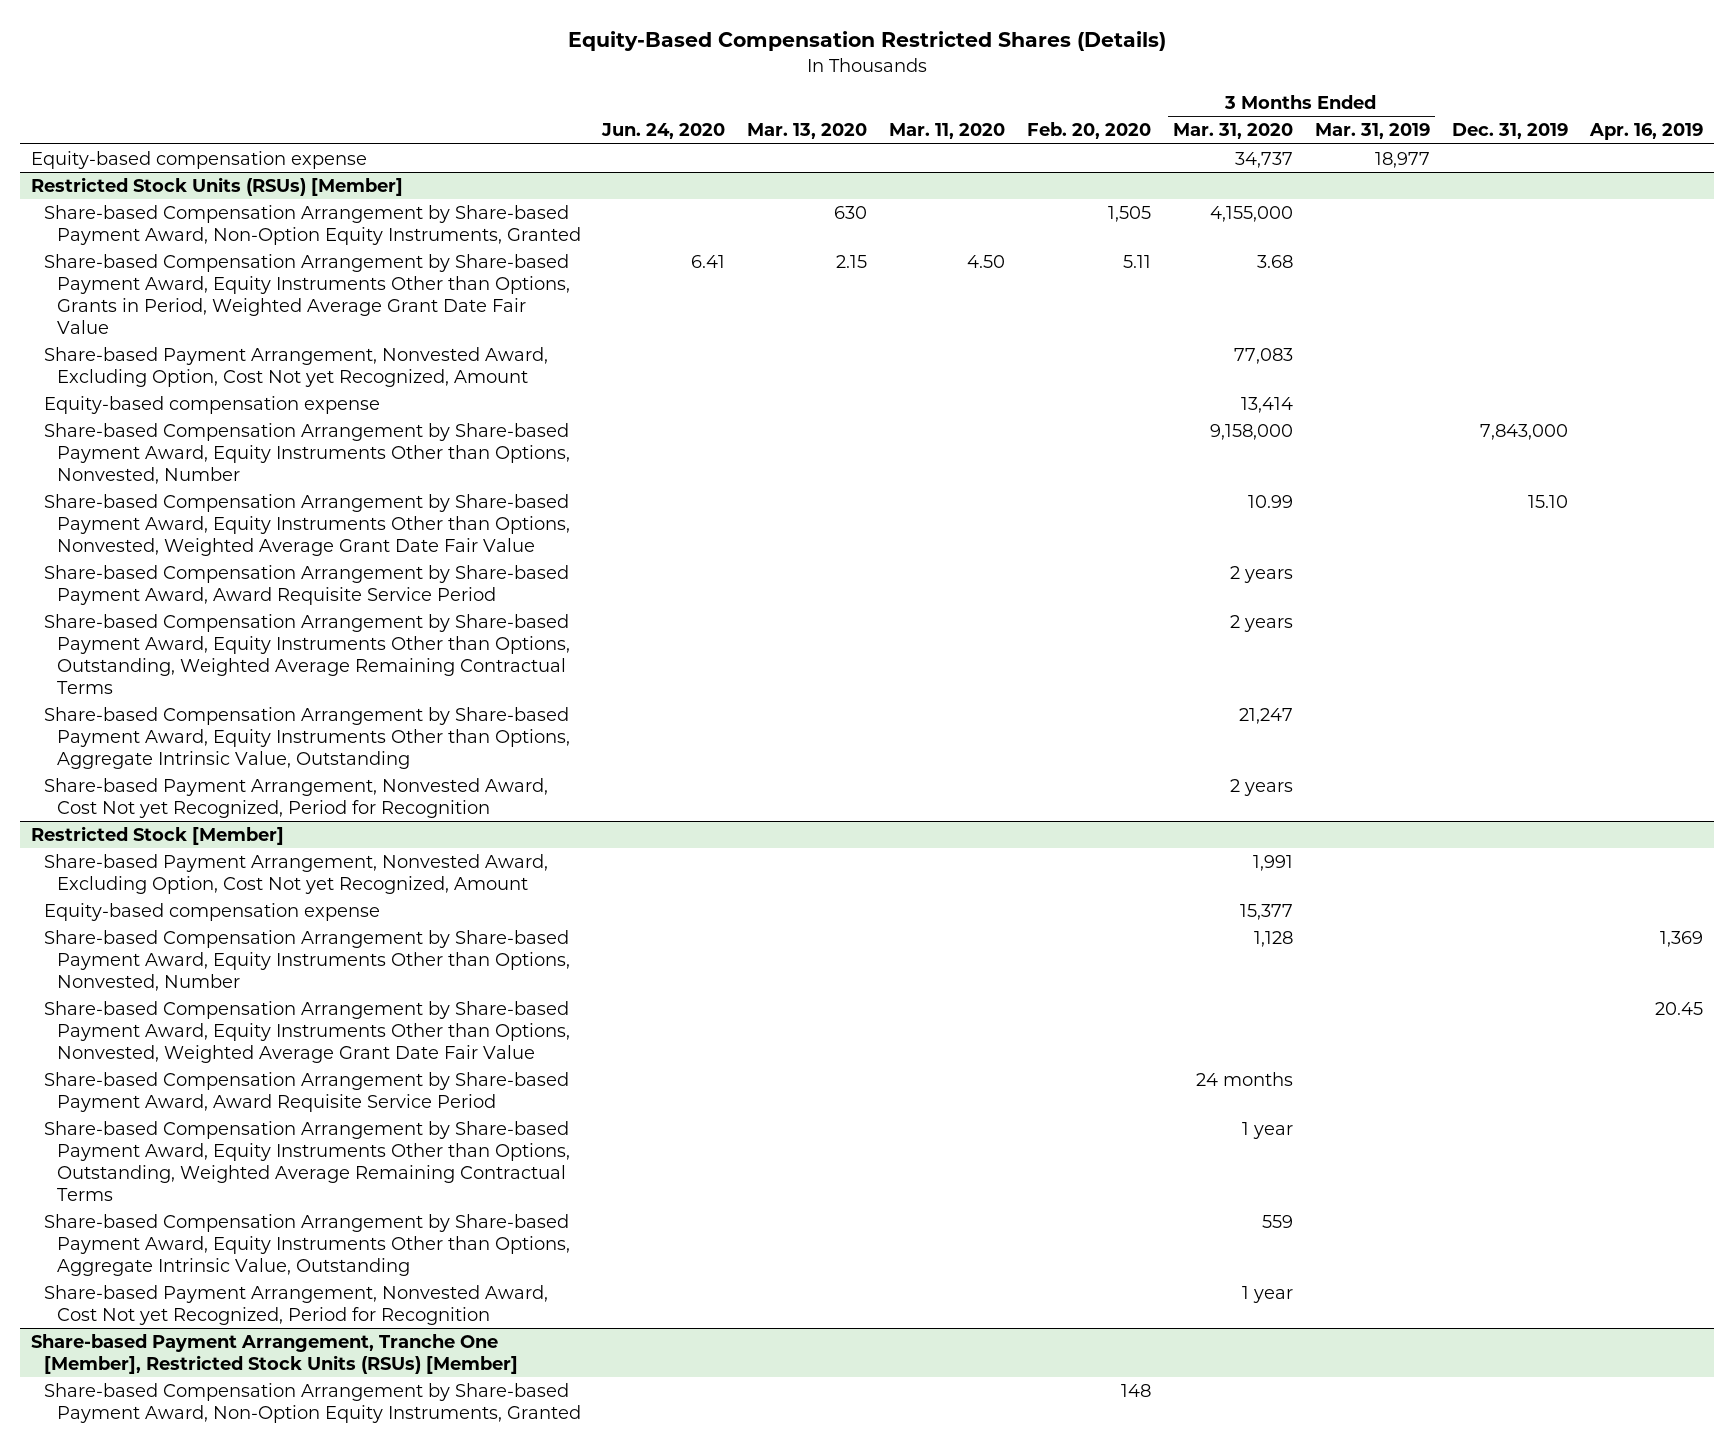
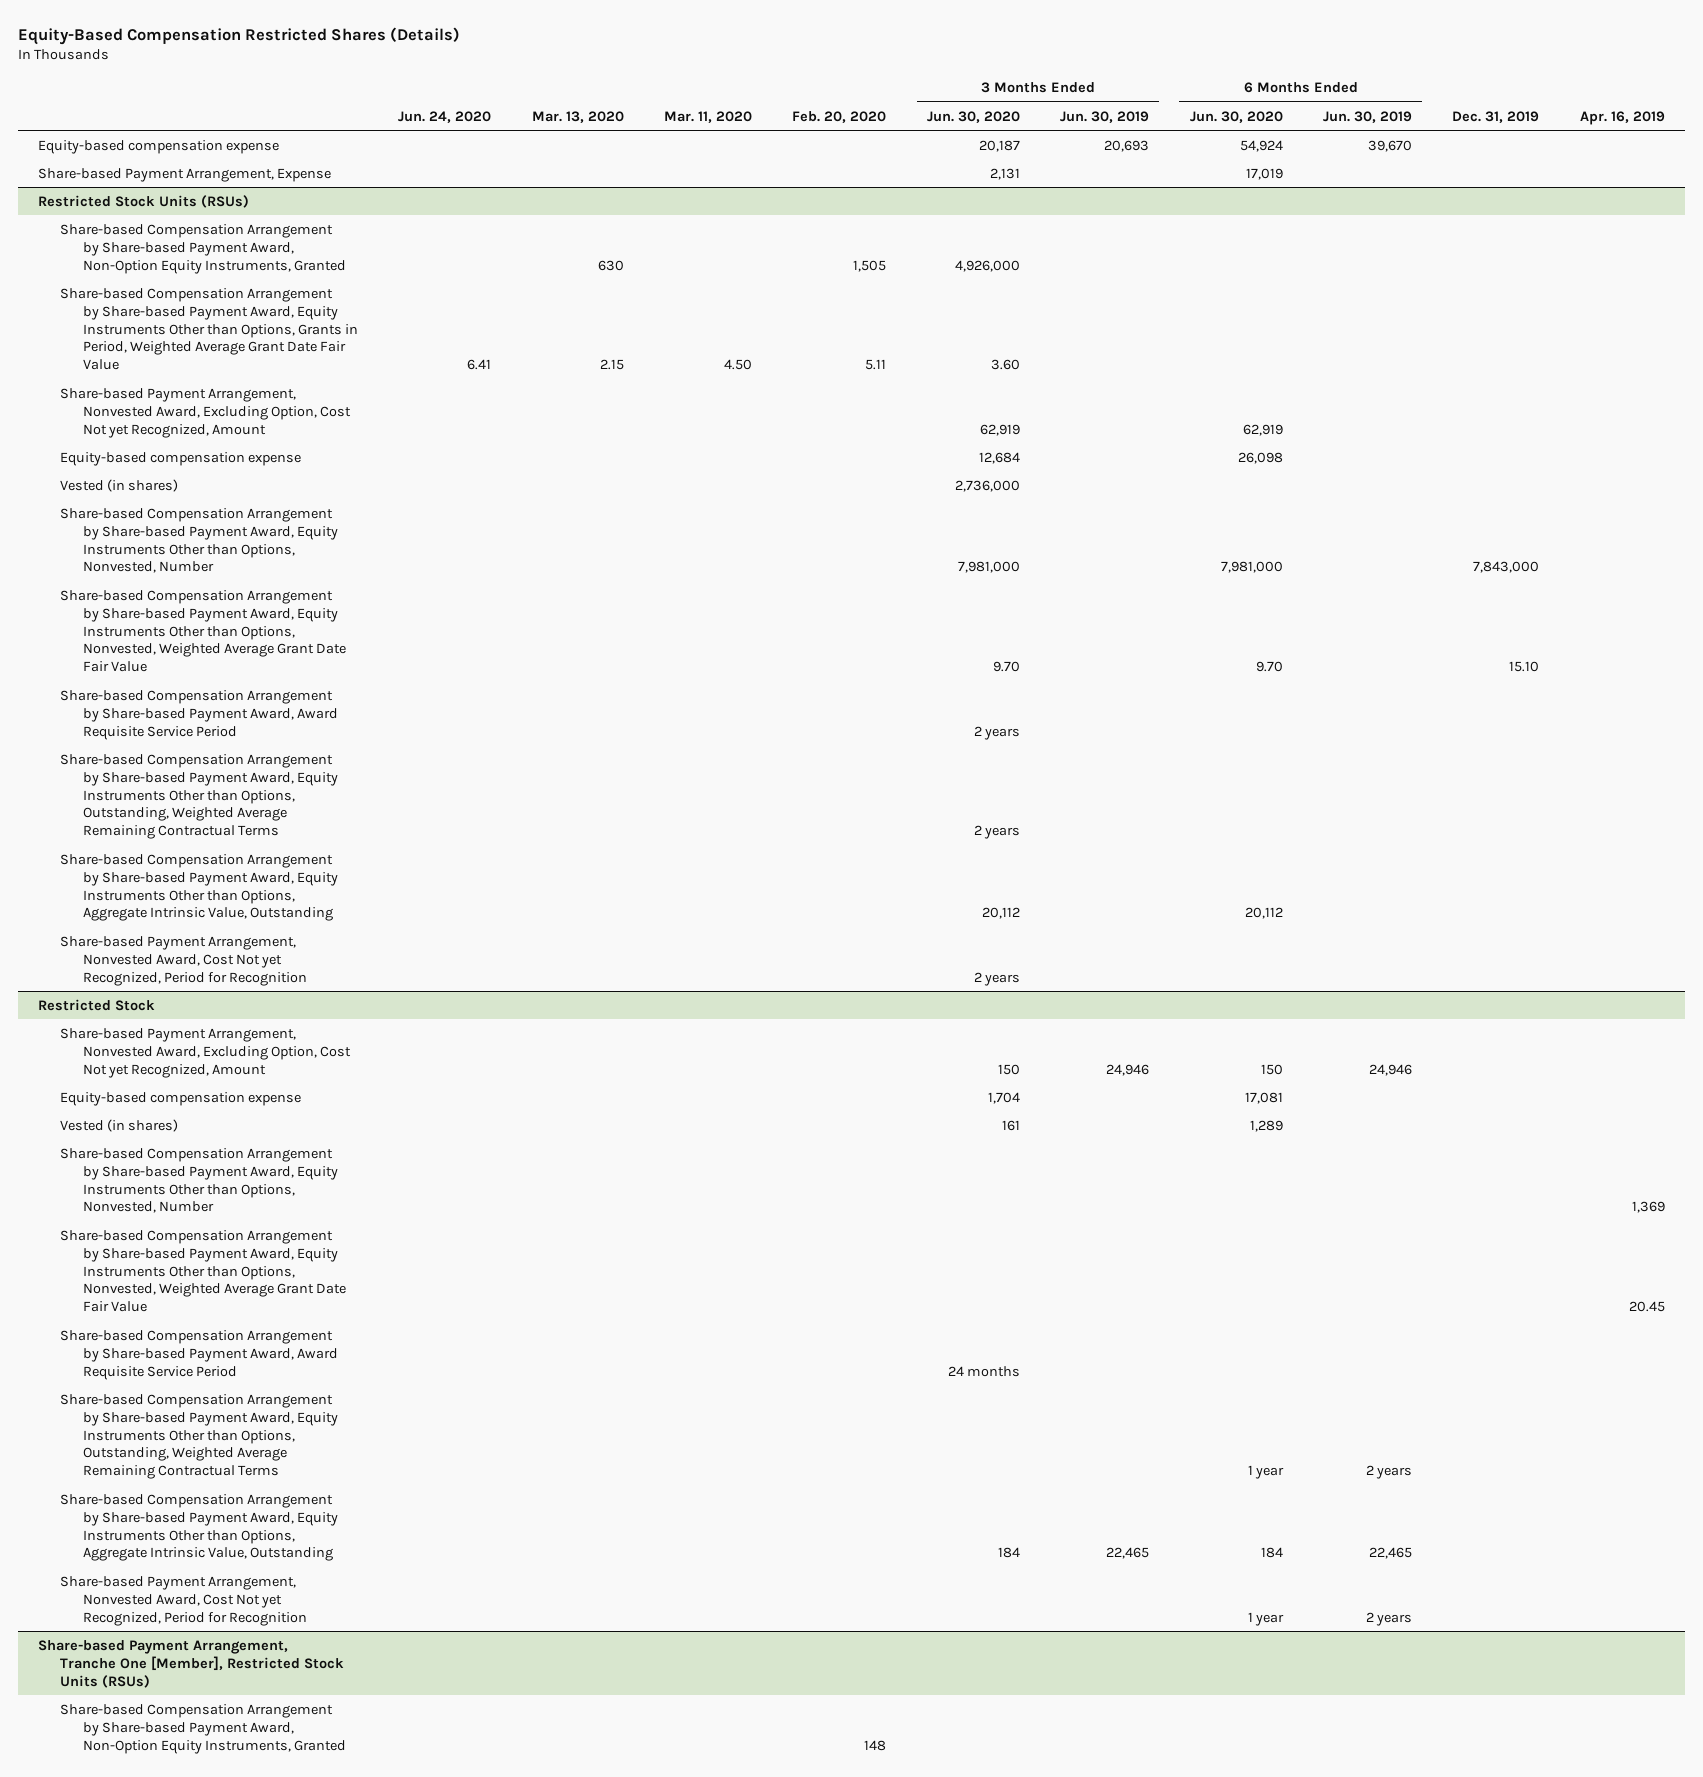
- | Jun. 24, 2020 | Mar. 13, 2020 | Mar. 11, 2020 | Feb. 20, 2020 | 3 Months Ended Mar. 31, 2020 | 3 Months Ended Mar. 31, 2019 | Dec. 31, 2019 | Apr. 16, 2019
+ | Jun. 24, 2020 | Mar. 13, 2020 | Mar. 11, 2020 | Feb. 20, 2020 | 3 Months Ended Jun. 30, 2020 | 3 Months Ended Jun. 30, 2019 | 6 Months Ended Jun. 30, 2020 | 6 Months Ended Jun. 30, 2019 | Dec. 31, 2019 | Apr. 16, 2019
- Restricted Stock Units (RSUs) [Member]
+ Share-based Payment Arrangement, Expense | | | | | 2,131 | | 17,019 | | |
+ Restricted Stock Units (RSUs)
+ Vested (in shares) | | | | | 2,736,000 | | | | |
- Restricted Stock [Member]
+ Restricted Stock
+ Vested (in shares) | | | | | 161 | | 1,289 | | |
- Share-based Payment Arrangement, Tranche One [Member], Restricted Stock Units (RSUs) [Member]
+ Share-based Payment Arrangement, Tranche One [Member], Restricted Stock Units (RSUs)

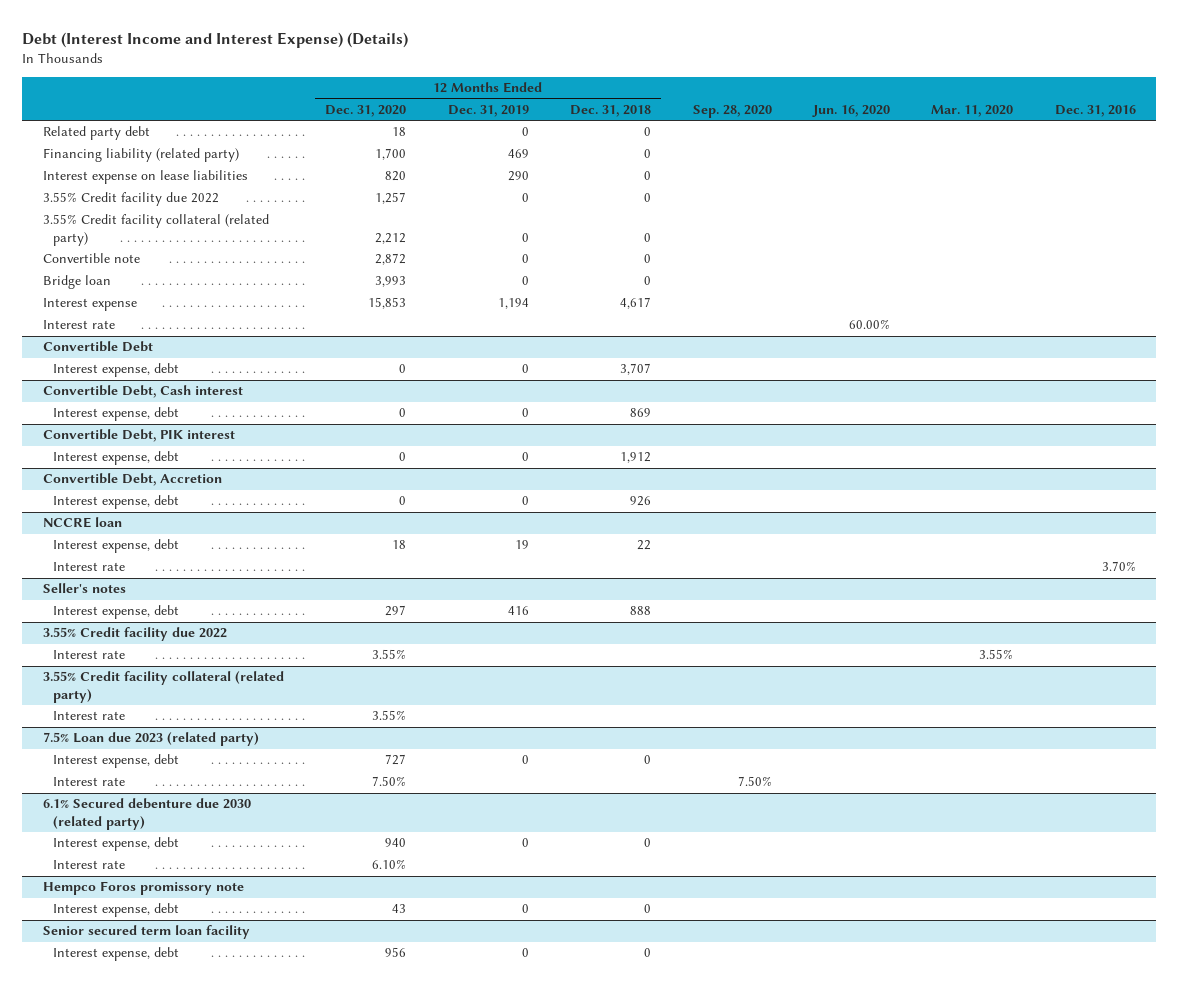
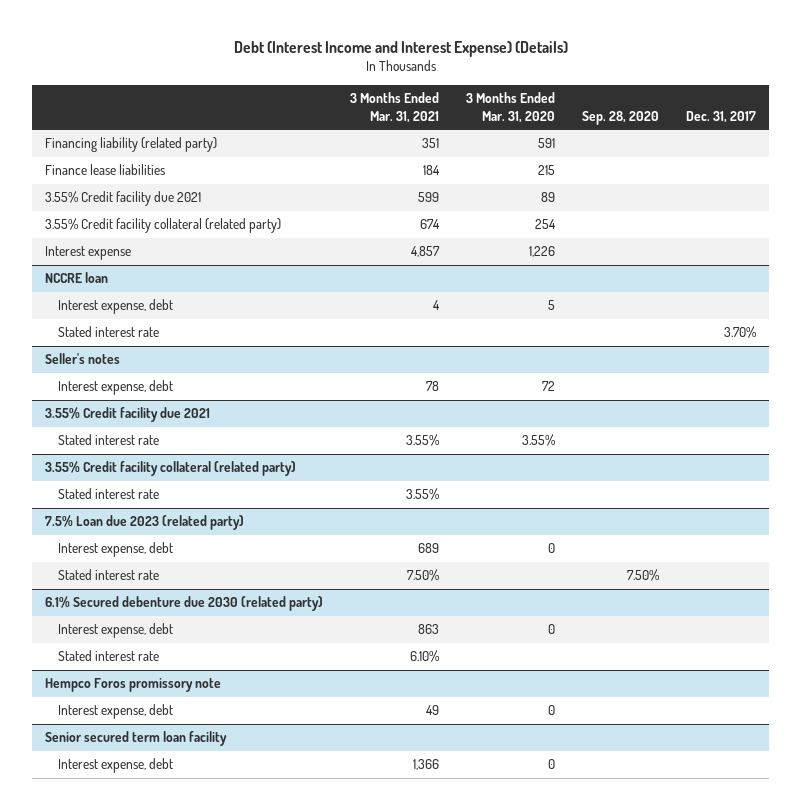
- | 12 Months Ended Dec. 31, 2020 | 12 Months Ended Dec. 31, 2019 | 12 Months Ended Dec. 31, 2018 | Sep. 28, 2020 | Jun. 16, 2020 | Mar. 11, 2020 | Dec. 31, 2016
+ | 3 Months Ended Mar. 31, 2021 | 3 Months Ended Mar. 31, 2020 | Sep. 28, 2020 | Dec. 31, 2017
- Related party debt | 18 | 0 | 0 | | | |
- Interest expense on lease liabilities | 820 | 290 | 0 | | | |
- 3.55% Credit facility due 2022 | 1,257 | 0 | 0 | | | |
+ Finance lease liabilities | 184 | 215 | |
+ 3.55% Credit facility due 2021 | 599 | 89 | |
- Convertible note | 2,872 | 0 | 0 | | | |
- Bridge loan | 3,993 | 0 | 0 | | | |
- Interest rate | | | | | 60.00% | |
- Convertible Debt
- Interest expense, debt | 0 | 0 | 3,707 | | | |
- Convertible Debt, Cash interest
- Interest expense, debt | 0 | 0 | 869 | | | |
- Convertible Debt, PIK interest
- Interest expense, debt | 0 | 0 | 1,912 | | | |
- Convertible Debt, Accretion
- Interest expense, debt | 0 | 0 | 926 | | | |
@ NCCRE loan
- Interest rate | | | | | | | 3.70%
+ Stated interest rate | | | | 3.70%
- 3.55% Credit facility due 2022
- Interest rate | 3.55% | | | | | 3.55% |
+ 3.55% Credit facility due 2021
+ Stated interest rate | 3.55% | 3.55% | |
@ 3.55% Credit facility collateral (related party)
- Interest rate | 3.55% | | | | | |
+ Stated interest rate | 3.55% | | |
@ 7.5% Loan due 2023 (related party)
- Interest rate | 7.50% | | | 7.50% | | |
+ Stated interest rate | 7.50% | | 7.50% |
@ 6.1% Secured debenture due 2030 (related party)
- Interest rate | 6.10% | | | | | |
+ Stated interest rate | 6.10% | | |

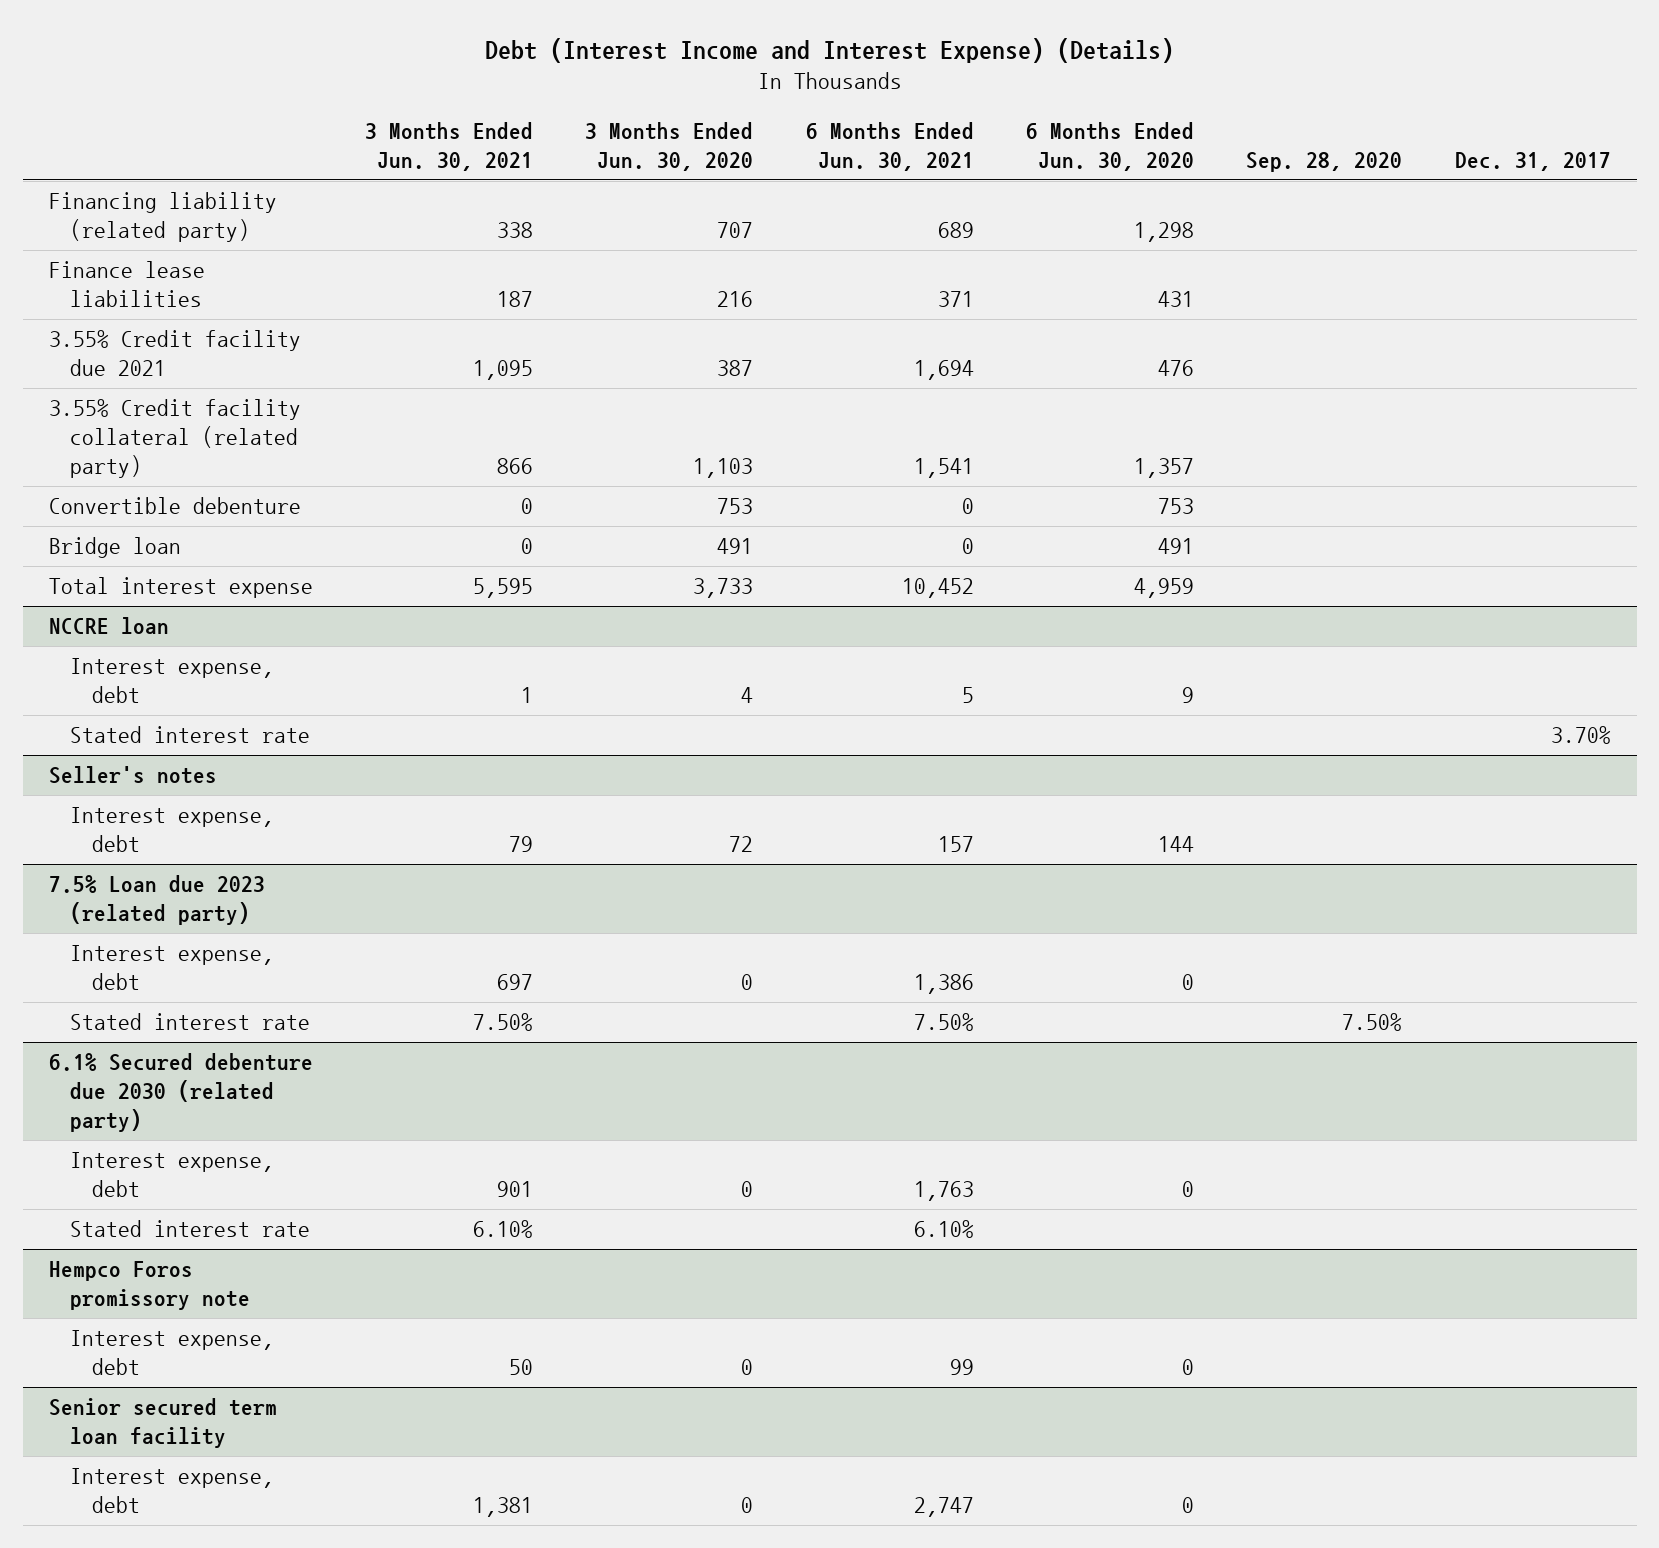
- | 3 Months Ended Mar. 31, 2021 | 3 Months Ended Mar. 31, 2020 | Sep. 28, 2020 | Dec. 31, 2017
+ | 3 Months Ended Jun. 30, 2021 | 3 Months Ended Jun. 30, 2020 | 6 Months Ended Jun. 30, 2021 | 6 Months Ended Jun. 30, 2020 | Sep. 28, 2020 | Dec. 31, 2017
- Interest expense | 4,857 | 1,226 | |
+ Convertible debenture | 0 | 753 | 0 | 753 | |
+ Bridge loan | 0 | 491 | 0 | 491 | |
+ Total interest expense | 5,595 | 3,733 | 10,452 | 4,959 | |
- 3.55% Credit facility due 2021
- Stated interest rate | 3.55% | 3.55% | |
- 3.55% Credit facility collateral (related party)
- Stated interest rate | 3.55% | | |

